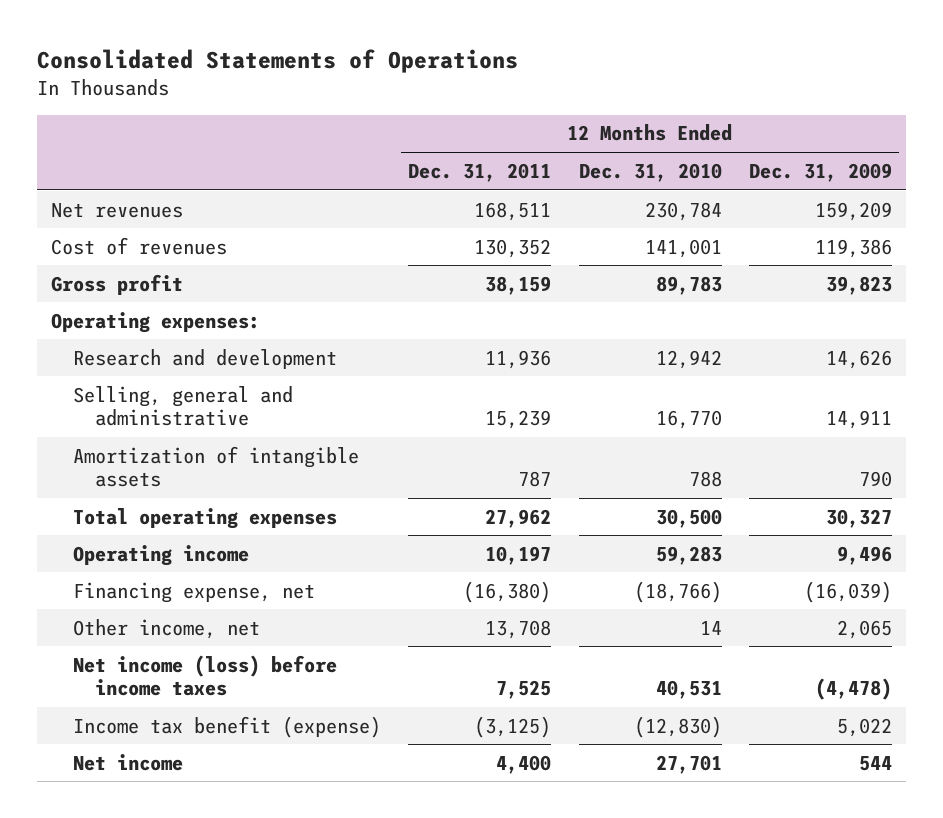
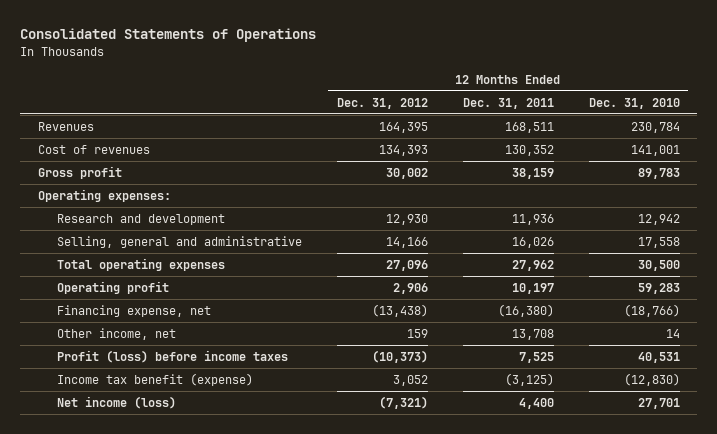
- | 12 Months Ended Dec. 31, 2011 | 12 Months Ended Dec. 31, 2010 | 12 Months Ended Dec. 31, 2009
+ | 12 Months Ended Dec. 31, 2012 | 12 Months Ended Dec. 31, 2011 | 12 Months Ended Dec. 31, 2010
- Net revenues | 168,511 | 230,784 | 159,209
+ Revenues | 164,395 | 168,511 | 230,784
- Selling, general and administrative | 15,239 | 16,770 | 14,911
- Amortization of intangible assets | 787 | 788 | 790
+ Selling, general and administrative | 14,166 | 16,026 | 17,558
- Operating income | 10,197 | 59,283 | 9,496
+ Operating profit | 2,906 | 10,197 | 59,283
- Net income (loss) before income taxes | 7,525 | 40,531 | (4,478)
+ Profit (loss) before income taxes | (10,373) | 7,525 | 40,531
- Net income | 4,400 | 27,701 | 544
+ Net income (loss) | (7,321) | 4,400 | 27,701

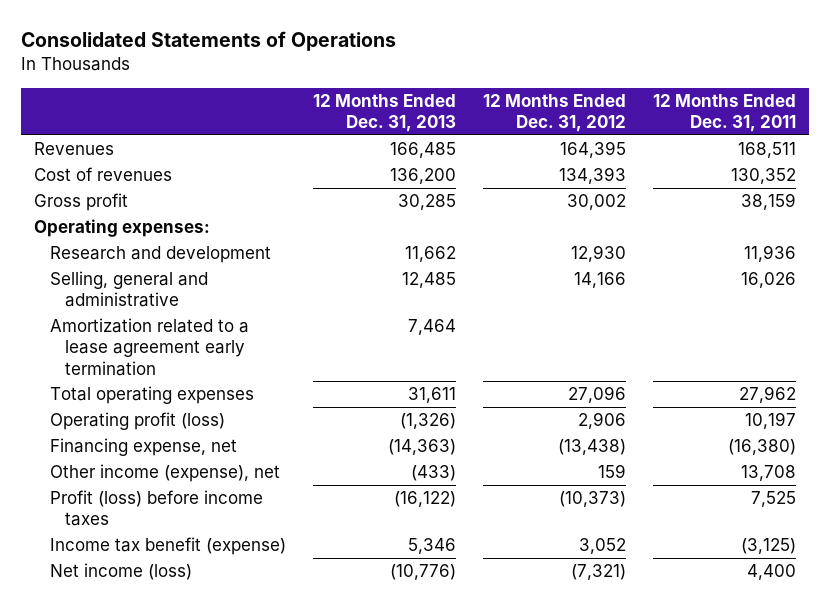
- | 12 Months Ended Dec. 31, 2012 | 12 Months Ended Dec. 31, 2011 | 12 Months Ended Dec. 31, 2010
+ | 12 Months Ended Dec. 31, 2013 | 12 Months Ended Dec. 31, 2012 | 12 Months Ended Dec. 31, 2011
+ Amortization related to a lease agreement early termination | 7,464 | |
- Operating profit | 2,906 | 10,197 | 59,283
+ Operating profit (loss) | (1,326) | 2,906 | 10,197
- Other income, net | 159 | 13,708 | 14
+ Other income (expense), net | (433) | 159 | 13,708

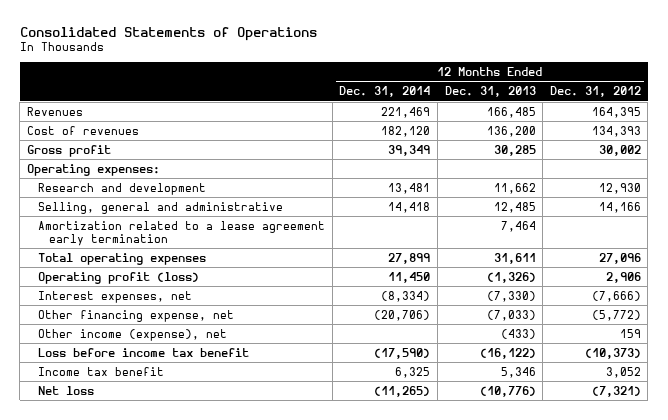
- | 12 Months Ended Dec. 31, 2013 | 12 Months Ended Dec. 31, 2012 | 12 Months Ended Dec. 31, 2011
+ | 12 Months Ended Dec. 31, 2014 | 12 Months Ended Dec. 31, 2013 | 12 Months Ended Dec. 31, 2012
- Financing expense, net | (14,363) | (13,438) | (16,380)
+ Interest expenses, net | (8,334) | (7,330) | (7,666)
+ Other financing expense, net | (20,706) | (7,033) | (5,772)
- Profit (loss) before income taxes | (16,122) | (10,373) | 7,525
- Income tax benefit (expense) | 5,346 | 3,052 | (3,125)
- Net income (loss) | (10,776) | (7,321) | 4,400
+ Loss before income tax benefit | (17,590) | (16,122) | (10,373)
+ Income tax benefit | 6,325 | 5,346 | 3,052
+ Net loss | (11,265) | (10,776) | (7,321)

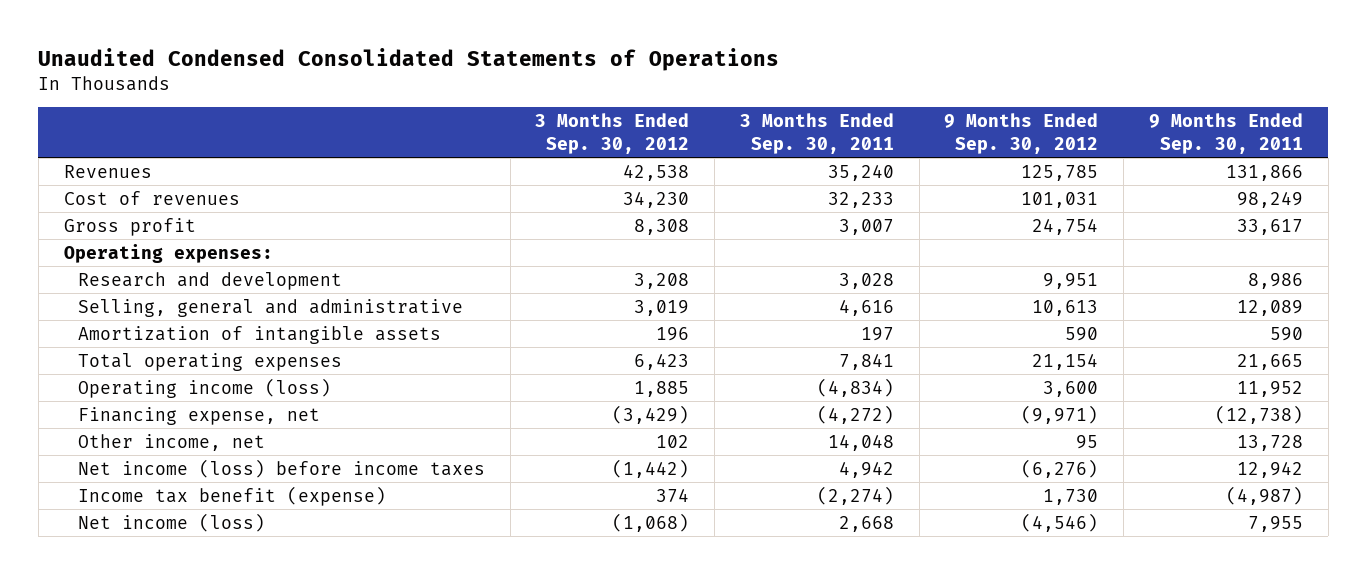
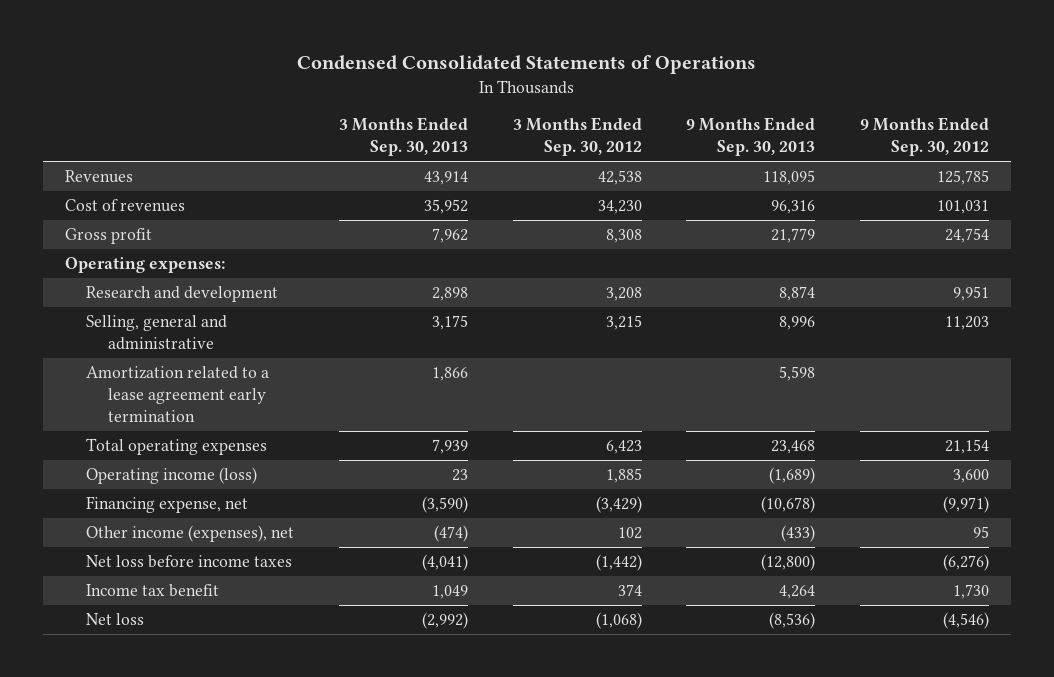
- Unaudited Condensed Consolidated Statements of Operations
+ Condensed Consolidated Statements of Operations
- | 3 Months Ended Sep. 30, 2012 | 3 Months Ended Sep. 30, 2011 | 9 Months Ended Sep. 30, 2012 | 9 Months Ended Sep. 30, 2011
+ | 3 Months Ended Sep. 30, 2013 | 3 Months Ended Sep. 30, 2012 | 9 Months Ended Sep. 30, 2013 | 9 Months Ended Sep. 30, 2012
- Selling, general and administrative | 3,019 | 4,616 | 10,613 | 12,089
- Amortization of intangible assets | 196 | 197 | 590 | 590
+ Selling, general and administrative | 3,175 | 3,215 | 8,996 | 11,203
+ Amortization related to a lease agreement early termination | 1,866 | | 5,598 |
- Other income, net | 102 | 14,048 | 95 | 13,728
- Net income (loss) before income taxes | (1,442) | 4,942 | (6,276) | 12,942
- Income tax benefit (expense) | 374 | (2,274) | 1,730 | (4,987)
- Net income (loss) | (1,068) | 2,668 | (4,546) | 7,955
+ Other income (expenses), net | (474) | 102 | (433) | 95
+ Net loss before income taxes | (4,041) | (1,442) | (12,800) | (6,276)
+ Income tax benefit | 1,049 | 374 | 4,264 | 1,730
+ Net loss | (2,992) | (1,068) | (8,536) | (4,546)

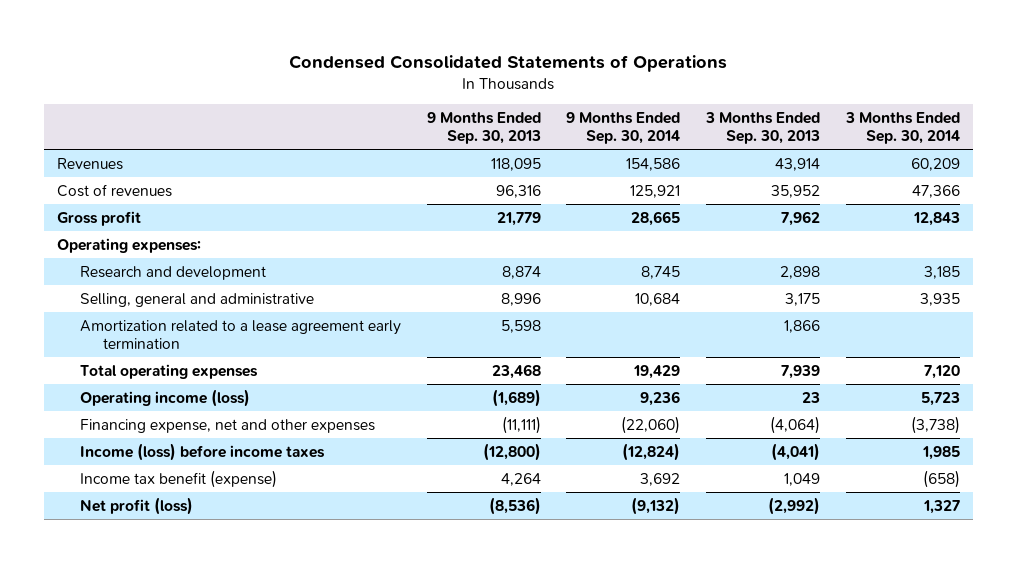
- | 3 Months Ended Sep. 30, 2013 | 3 Months Ended Sep. 30, 2012 | 9 Months Ended Sep. 30, 2013 | 9 Months Ended Sep. 30, 2012
+ | 9 Months Ended Sep. 30, 2013 | 9 Months Ended Sep. 30, 2014 | 3 Months Ended Sep. 30, 2013 | 3 Months Ended Sep. 30, 2014
- Financing expense, net | (3,590) | (3,429) | (10,678) | (9,971)
- Other income (expenses), net | (474) | 102 | (433) | 95
- Net loss before income taxes | (4,041) | (1,442) | (12,800) | (6,276)
- Income tax benefit | 1,049 | 374 | 4,264 | 1,730
- Net loss | (2,992) | (1,068) | (8,536) | (4,546)
+ Financing expense, net and other expenses | (11,111) | (22,060) | (4,064) | (3,738)
+ Income (loss) before income taxes | (12,800) | (12,824) | (4,041) | 1,985
+ Income tax benefit (expense) | 4,264 | 3,692 | 1,049 | (658)
+ Net profit (loss) | (8,536) | (9,132) | (2,992) | 1,327

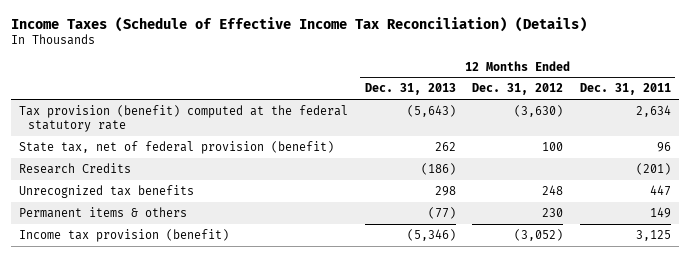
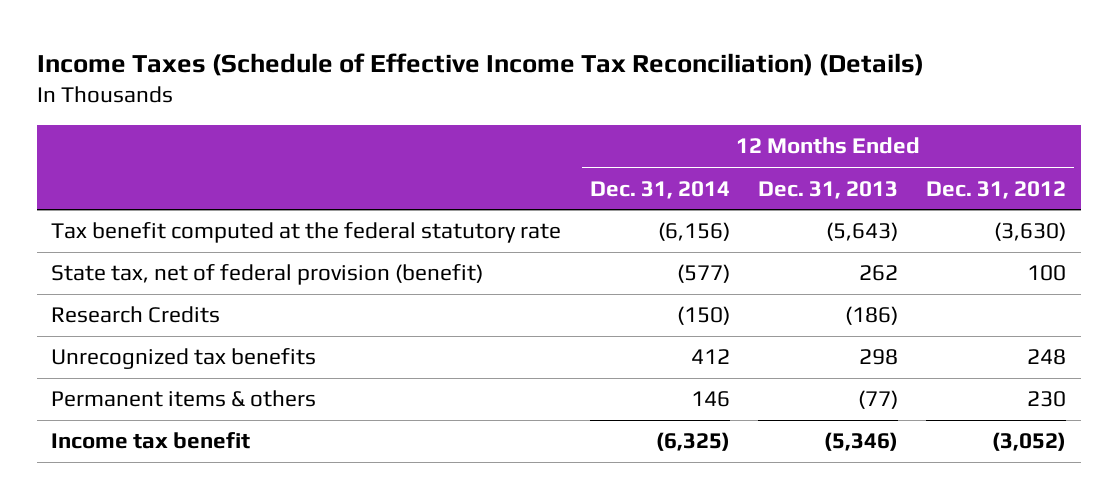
- | 12 Months Ended Dec. 31, 2013 | 12 Months Ended Dec. 31, 2012 | 12 Months Ended Dec. 31, 2011
+ | 12 Months Ended Dec. 31, 2014 | 12 Months Ended Dec. 31, 2013 | 12 Months Ended Dec. 31, 2012
- Tax provision (benefit) computed at the federal statutory rate | (5,643) | (3,630) | 2,634
+ Tax benefit computed at the federal statutory rate | (6,156) | (5,643) | (3,630)
- Income tax provision (benefit) | (5,346) | (3,052) | 3,125
+ Income tax benefit | (6,325) | (5,346) | (3,052)

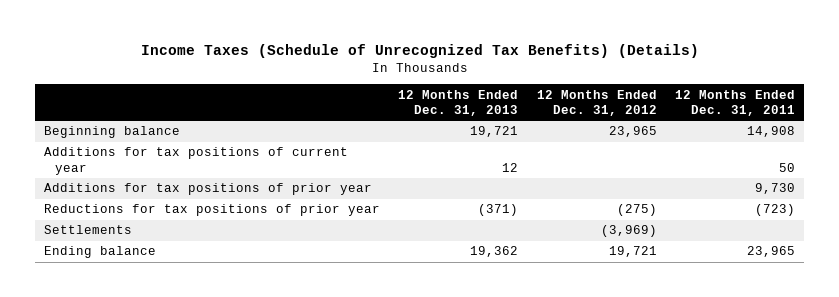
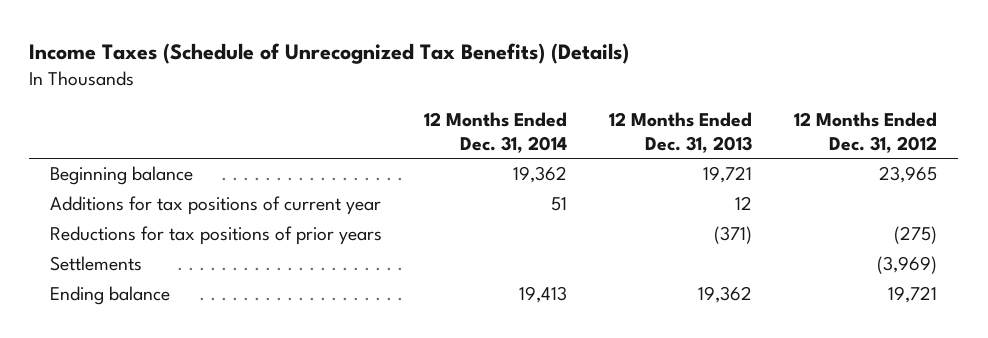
- | 12 Months Ended Dec. 31, 2013 | 12 Months Ended Dec. 31, 2012 | 12 Months Ended Dec. 31, 2011
+ | 12 Months Ended Dec. 31, 2014 | 12 Months Ended Dec. 31, 2013 | 12 Months Ended Dec. 31, 2012
- Additions for tax positions of prior year | | | 9,730
- Reductions for tax positions of prior year | (371) | (275) | (723)
+ Reductions for tax positions of prior years | | (371) | (275)

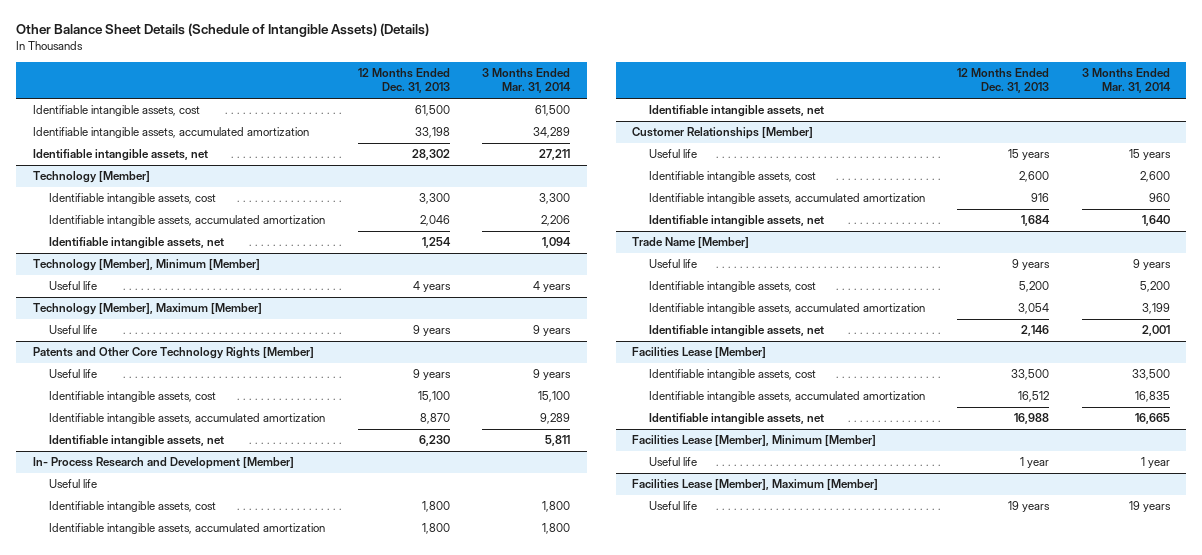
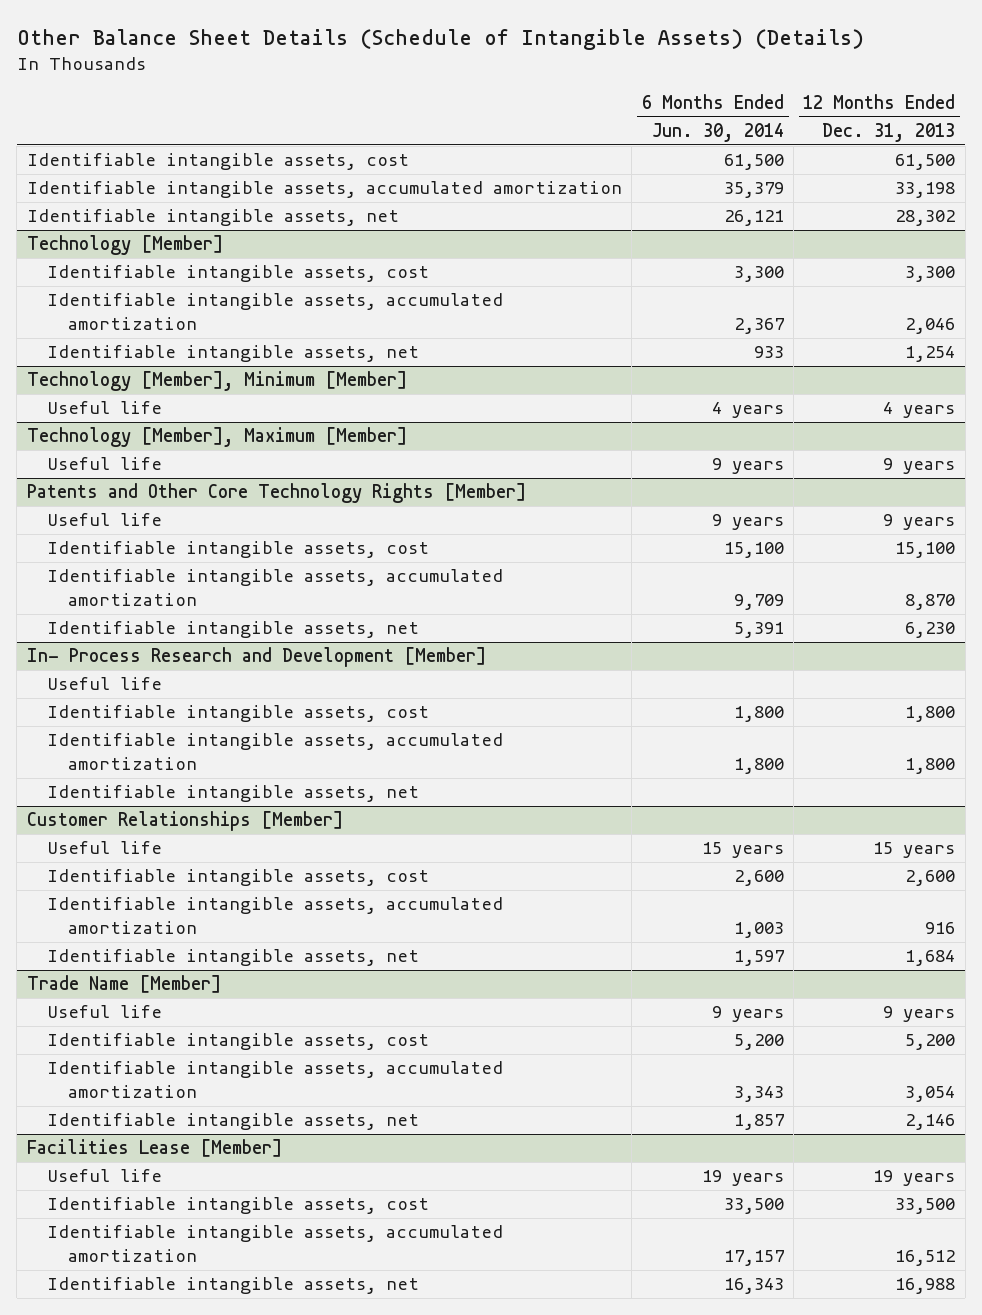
- | 12 Months Ended Dec. 31, 2013 | 3 Months Ended Mar. 31, 2014
+ | 6 Months Ended Jun. 30, 2014 | 12 Months Ended Dec. 31, 2013
@ Facilities Lease [Member]
+ Useful life | 19 years | 19 years
- Facilities Lease [Member], Minimum [Member]
- Useful life | 1 year | 1 year
- Facilities Lease [Member], Maximum [Member]
- Useful life | 19 years | 19 years

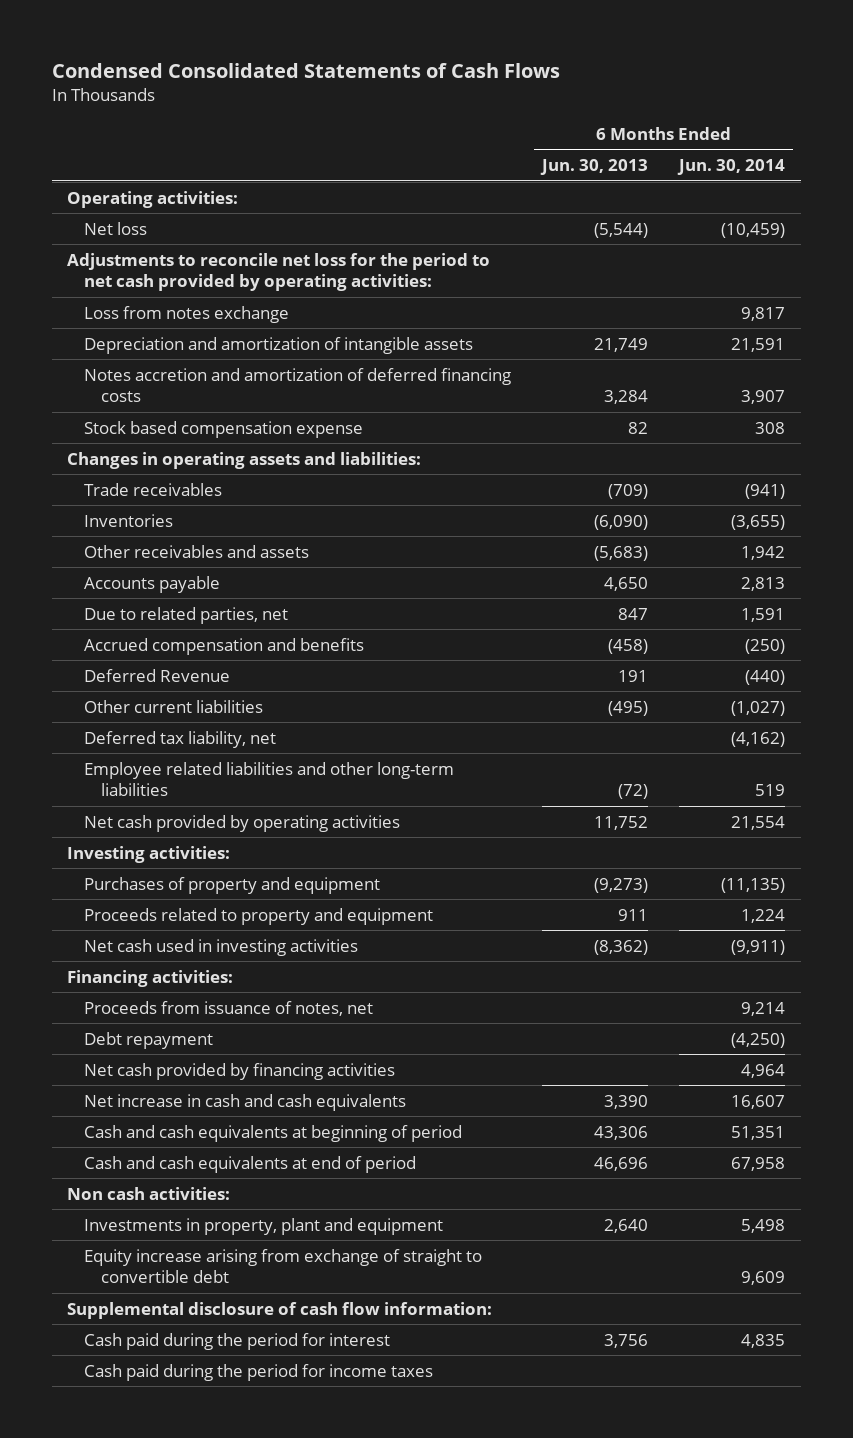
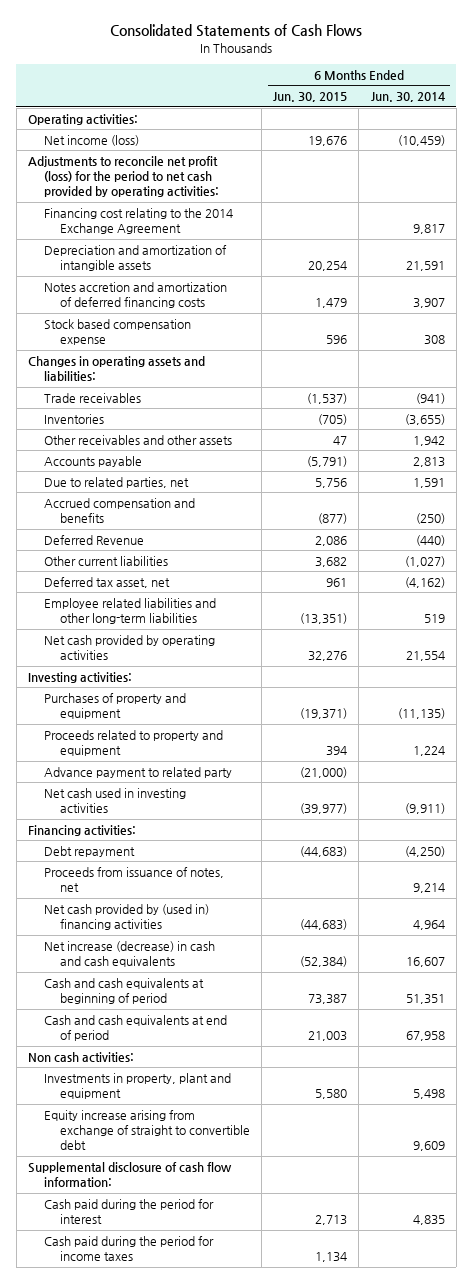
- Condensed Consolidated Statements of Cash Flows
+ Consolidated Statements of Cash Flows
- | 6 Months Ended Jun. 30, 2013 | 6 Months Ended Jun. 30, 2014
+ | 6 Months Ended Jun. 30, 2015 | 6 Months Ended Jun. 30, 2014
- Net loss | (5,544) | (10,459)
- Adjustments to reconcile net loss for the period to net cash provided by operating activities:
- Loss from notes exchange | | 9,817
+ Net income (loss) | 19,676 | (10,459)
+ Adjustments to reconcile net profit (loss) for the period to net cash provided by operating activities:
+ Financing cost relating to the 2014 Exchange Agreement | | 9,817
- Other receivables and assets | (5,683) | 1,942
+ Other receivables and other assets | 47 | 1,942
- Deferred tax liability, net | | (4,162)
+ Deferred tax asset, net | 961 | (4,162)
+ Advance payment to related party | (21,000) |
- Net cash provided by financing activities | | 4,964
- Net increase in cash and cash equivalents | 3,390 | 16,607
moved down: Proceeds from issuance of notes, net | | 9,214
+ Net cash provided by (used in) financing activities | (44,683) | 4,964
+ Net increase (decrease) in cash and cash equivalents | (52,384) | 16,607

